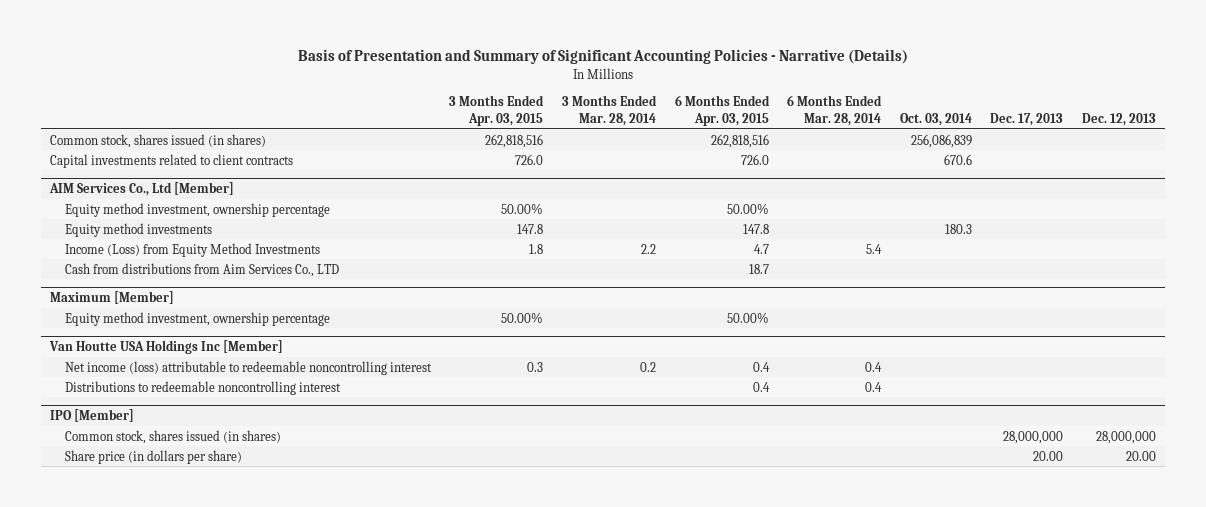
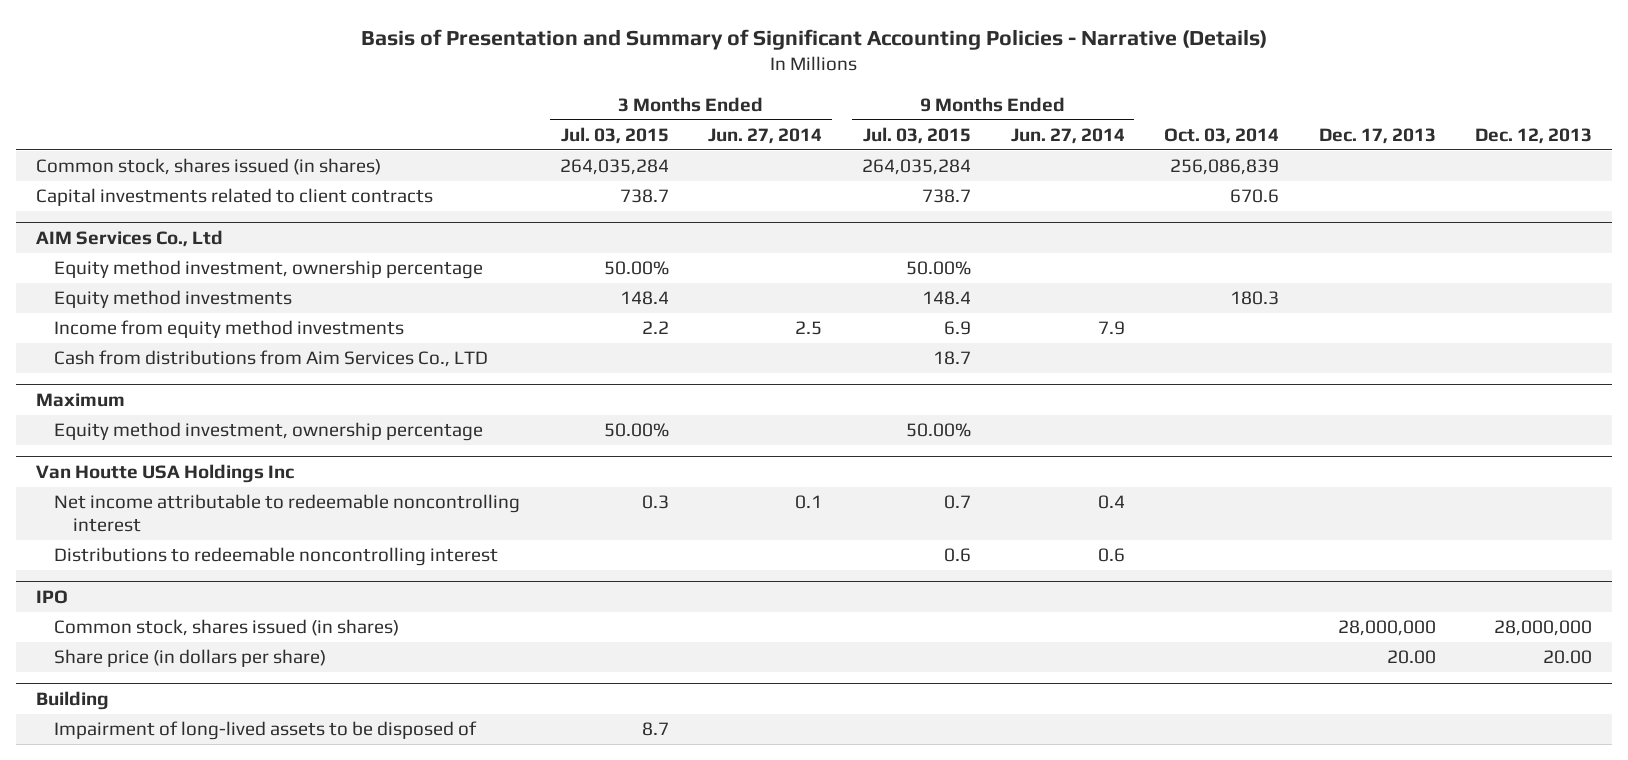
- | 3 Months Ended Apr. 03, 2015 | 3 Months Ended Mar. 28, 2014 | 6 Months Ended Apr. 03, 2015 | 6 Months Ended Mar. 28, 2014 | Oct. 03, 2014 | Dec. 17, 2013 | Dec. 12, 2013
+ | 3 Months Ended Jul. 03, 2015 | 3 Months Ended Jun. 27, 2014 | 9 Months Ended Jul. 03, 2015 | 9 Months Ended Jun. 27, 2014 | Oct. 03, 2014 | Dec. 17, 2013 | Dec. 12, 2013
- AIM Services Co., Ltd [Member]
+ AIM Services Co., Ltd
- Income (Loss) from Equity Method Investments | 1.8 | 2.2 | 4.7 | 5.4 | | |
+ Income from equity method investments | 2.2 | 2.5 | 6.9 | 7.9 | | |
- Maximum [Member]
+ Maximum
- Van Houtte USA Holdings Inc [Member]
- Net income (loss) attributable to redeemable noncontrolling interest | 0.3 | 0.2 | 0.4 | 0.4 | | |
+ Van Houtte USA Holdings Inc
+ Net income attributable to redeemable noncontrolling interest | 0.3 | 0.1 | 0.7 | 0.4 | | |
- IPO [Member]
+ IPO
+ Building
+ Impairment of long-lived assets to be disposed of | 8.7 | | | | | |

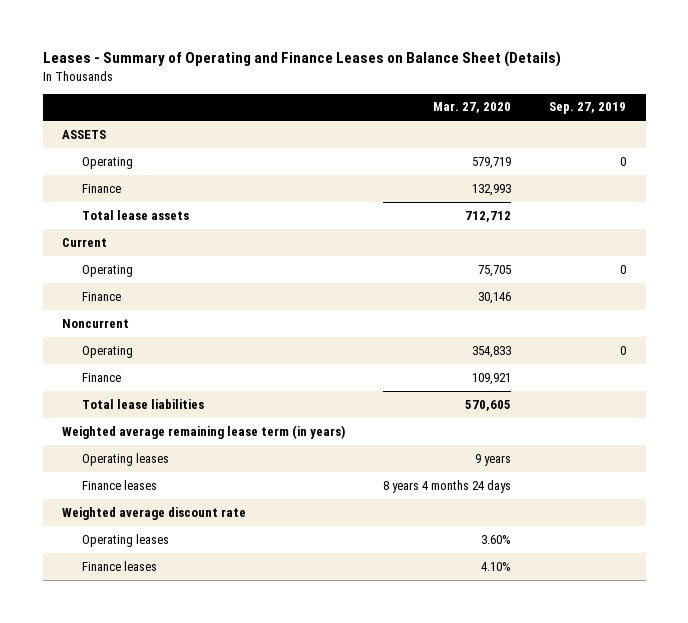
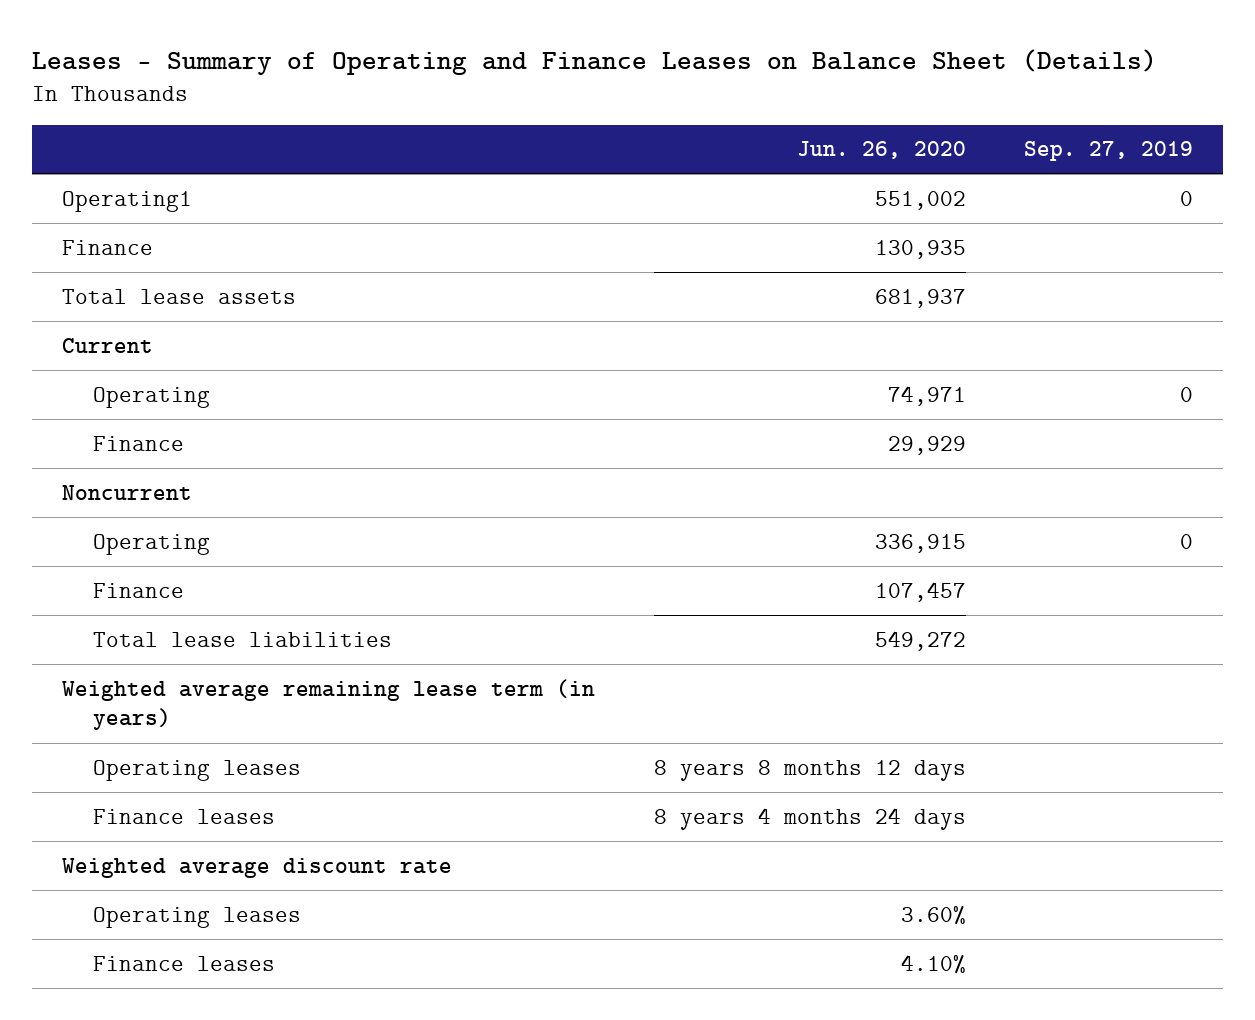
- | Mar. 27, 2020 | Sep. 27, 2019
+ | Jun. 26, 2020 | Sep. 27, 2019
- ASSETS
- Operating | 579,719 | 0
+ Operating1 | 551,002 | 0

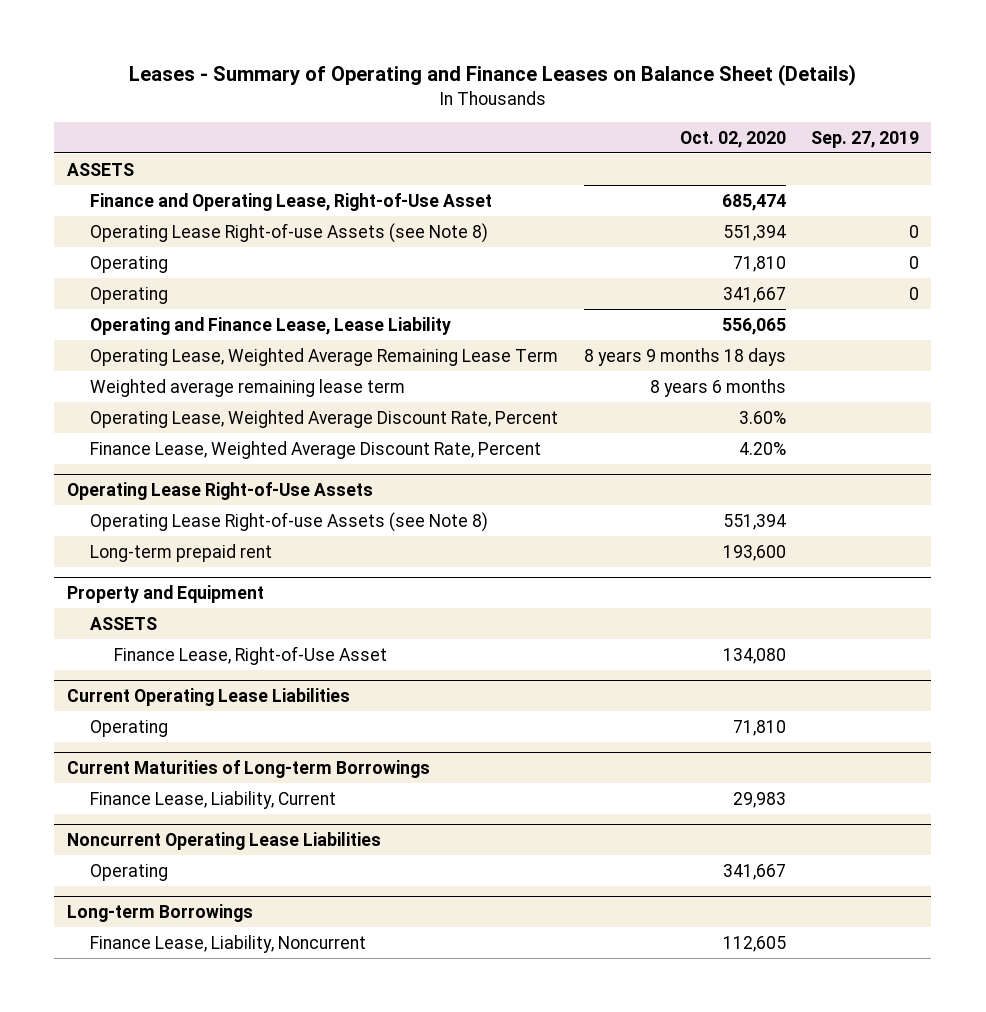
- | Jun. 26, 2020 | Sep. 27, 2019
+ | Oct. 02, 2020 | Sep. 27, 2019
- Operating1 | 551,002 | 0
- Finance | 130,935 |
- Total lease assets | 681,937 |
- Current
+ ASSETS
+ Finance and Operating Lease, Right-of-Use Asset | 685,474 |
+ Operating Lease Right-of-use Assets (see Note 8) | 551,394 | 0
- Finance | 29,929 |
- Noncurrent
- Finance | 107,457 |
- Total lease liabilities | 549,272 |
- Weighted average remaining lease term (in years)
- Operating leases | 8 years 8 months 12 days |
- Finance leases | 8 years 4 months 24 days |
- Weighted average discount rate
- Operating leases | 3.60% |
- Finance leases | 4.10% |
+ Operating and Finance Lease, Lease Liability | 556,065 |
+ Operating Lease, Weighted Average Remaining Lease Term | 8 years 9 months 18 days |
+ Weighted average remaining lease term | 8 years 6 months |
+ Operating Lease, Weighted Average Discount Rate, Percent | 3.60% |
+ Finance Lease, Weighted Average Discount Rate, Percent | 4.20% |
+ Operating Lease Right-of-Use Assets
+ Operating Lease Right-of-use Assets (see Note 8) | 551,394 |
+ Long-term prepaid rent | 193,600 |
+ Property and Equipment
+ ASSETS
+ Finance Lease, Right-of-Use Asset | 134,080 |
+ Current Operating Lease Liabilities
+ Operating | 71,810 |
+ Current Maturities of Long-term Borrowings
+ Finance Lease, Liability, Current | 29,983 |
+ Noncurrent Operating Lease Liabilities
+ Operating | 341,667 |
+ Long-term Borrowings
+ Finance Lease, Liability, Noncurrent | 112,605 |

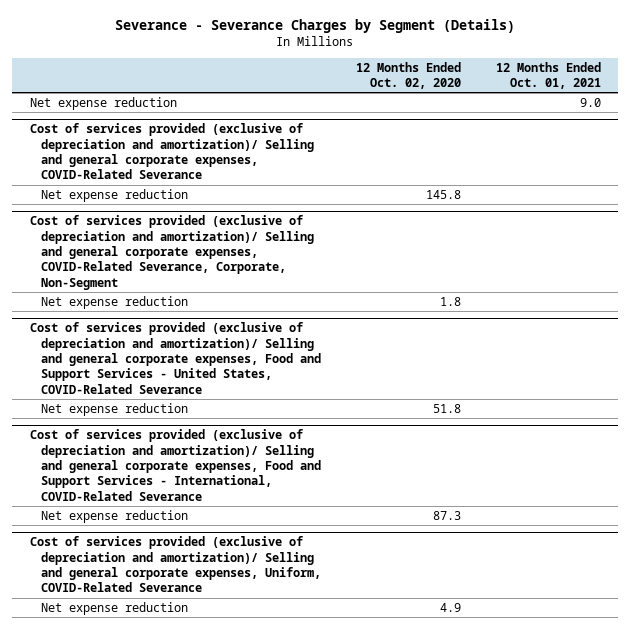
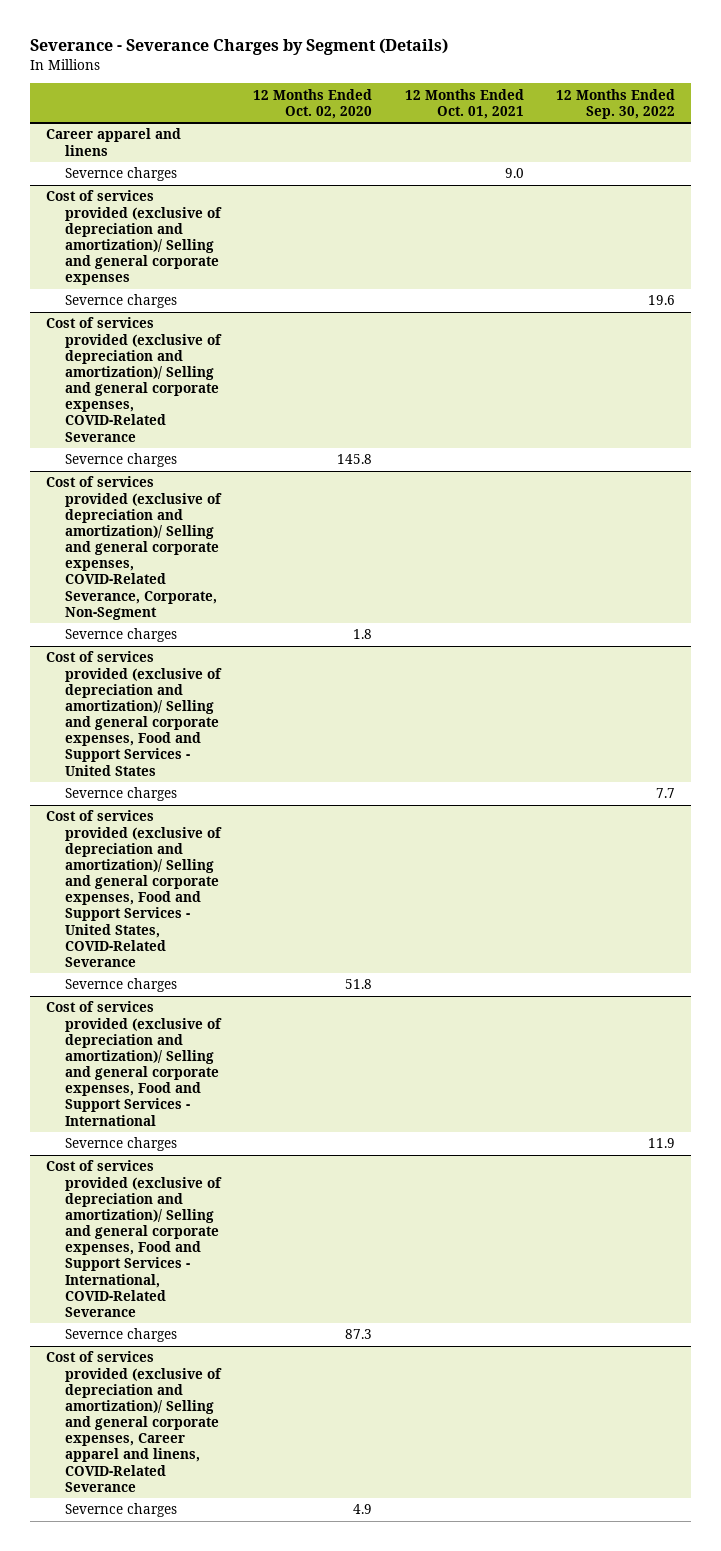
- | 12 Months Ended Oct. 02, 2020 | 12 Months Ended Oct. 01, 2021
+ | 12 Months Ended Oct. 02, 2020 | 12 Months Ended Oct. 01, 2021 | 12 Months Ended Sep. 30, 2022
- Net expense reduction | | 9.0
+ Career apparel and linens
+ Severnce charges | | 9.0 |
+ Cost of services provided (exclusive of depreciation and amortization)/ Selling and general corporate expenses
+ Severnce charges | | | 19.6
@ Cost of services provided (exclusive of depreciation and amortization)/ Selling and general corporate expenses, COVID-Related Severance
- Net expense reduction | 145.8 |
+ Severnce charges | 145.8 | |
@ Cost of services provided (exclusive of depreciation and amortization)/ Selling and general corporate expenses, COVID-Related Severance, Corporate, Non-Segment
- Net expense reduction | 1.8 |
+ Severnce charges | 1.8 | |
+ Cost of services provided (exclusive of depreciation and amortization)/ Selling and general corporate expenses, Food and Support Services - United States
+ Severnce charges | | | 7.7
@ Cost of services provided (exclusive of depreciation and amortization)/ Selling and general corporate expenses, Food and Support Services - United States, COVID-Related Severance
- Net expense reduction | 51.8 |
+ Severnce charges | 51.8 | |
+ Cost of services provided (exclusive of depreciation and amortization)/ Selling and general corporate expenses, Food and Support Services - International
+ Severnce charges | | | 11.9
@ Cost of services provided (exclusive of depreciation and amortization)/ Selling and general corporate expenses, Food and Support Services - International, COVID-Related Severance
- Net expense reduction | 87.3 |
- Cost of services provided (exclusive of depreciation and amortization)/ Selling and general corporate expenses, Uniform, COVID-Related Severance
- Net expense reduction | 4.9 |
@ Cost of services provided (exclusive of depreciation and amortization)/ Selling and general corporate expenses, Food and Support Services - International, COVID-Related Severance
+ Severnce charges | 87.3 | |
+ Cost of services provided (exclusive of depreciation and amortization)/ Selling and general corporate expenses, Career apparel and linens, COVID-Related Severance
+ Severnce charges | 4.9 | |

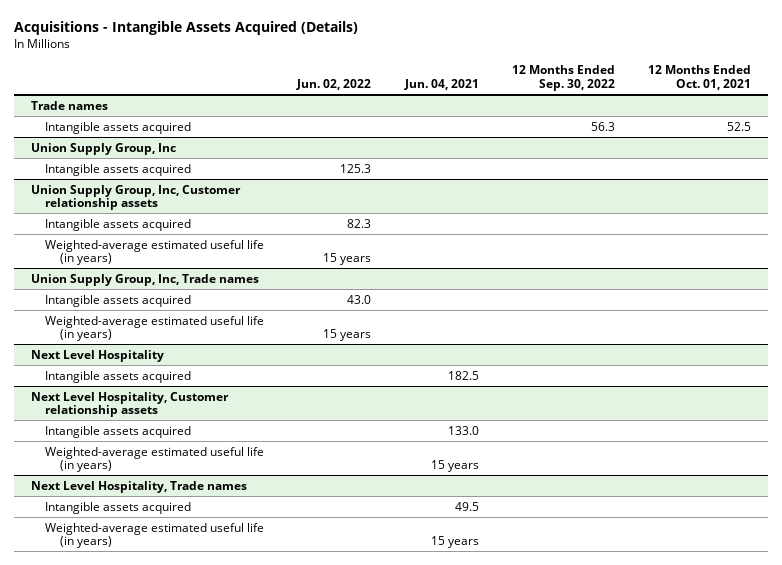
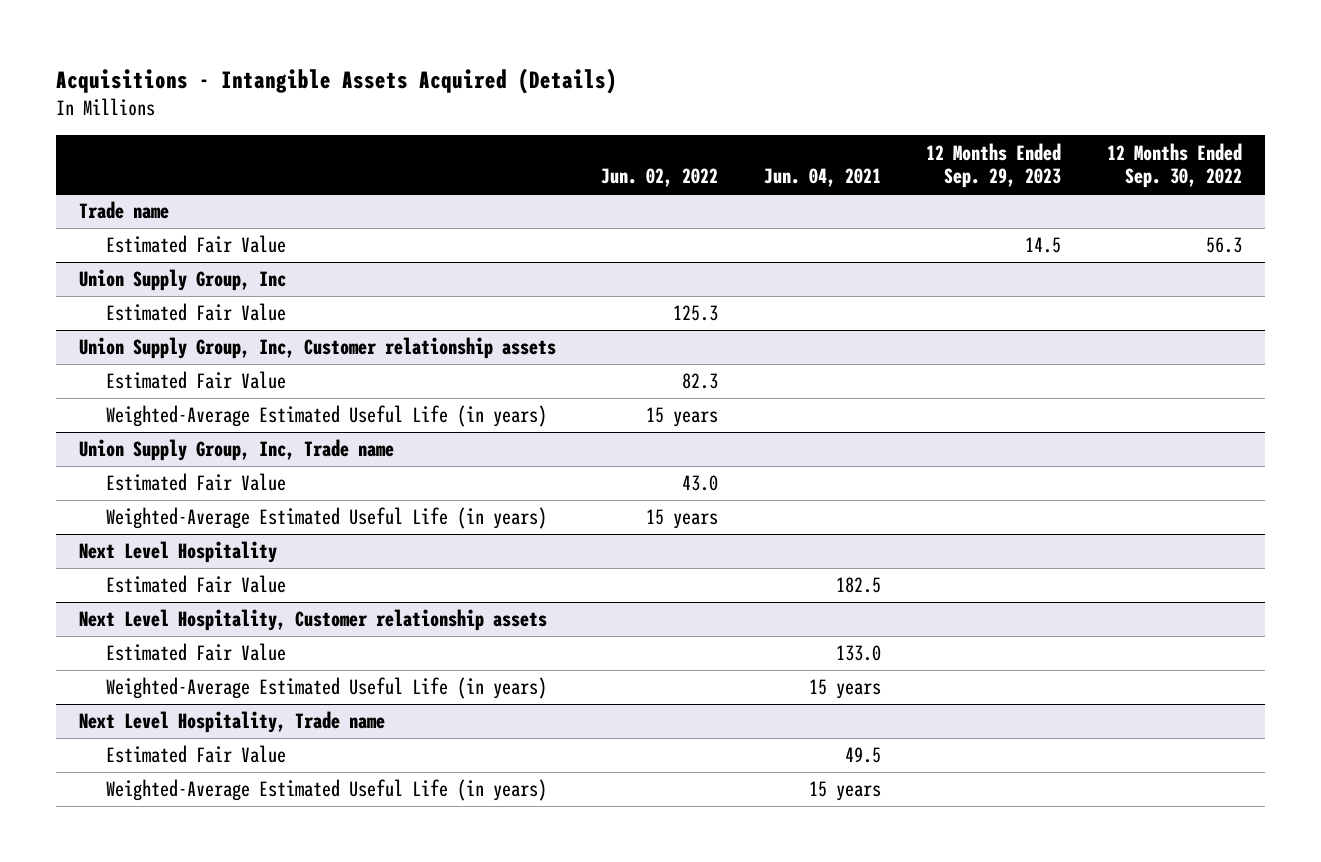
- | Jun. 02, 2022 | Jun. 04, 2021 | 12 Months Ended Sep. 30, 2022 | 12 Months Ended Oct. 01, 2021
+ | Jun. 02, 2022 | Jun. 04, 2021 | 12 Months Ended Sep. 29, 2023 | 12 Months Ended Sep. 30, 2022
- Trade names
- Intangible assets acquired | | | 56.3 | 52.5
+ Trade name
+ Estimated Fair Value | | | 14.5 | 56.3
@ Union Supply Group, Inc
- Intangible assets acquired | 125.3 | | |
+ Estimated Fair Value | 125.3 | | |
@ Union Supply Group, Inc, Customer relationship assets
- Intangible assets acquired | 82.3 | | |
- Weighted-average estimated useful life (in years) | 15 years | | |
- Union Supply Group, Inc, Trade names
- Intangible assets acquired | 43.0 | | |
- Weighted-average estimated useful life (in years) | 15 years | | |
@ Union Supply Group, Inc, Customer relationship assets
+ Estimated Fair Value | 82.3 | | |
+ Weighted-Average Estimated Useful Life (in years) | 15 years | | |
+ Union Supply Group, Inc, Trade name
+ Estimated Fair Value | 43.0 | | |
+ Weighted-Average Estimated Useful Life (in years) | 15 years | | |
@ Next Level Hospitality
- Intangible assets acquired | | 182.5 | |
+ Estimated Fair Value | | 182.5 | |
@ Next Level Hospitality, Customer relationship assets
- Intangible assets acquired | | 133.0 | |
- Weighted-average estimated useful life (in years) | | 15 years | |
- Next Level Hospitality, Trade names
- Intangible assets acquired | | 49.5 | |
- Weighted-average estimated useful life (in years) | | 15 years | |
@ Next Level Hospitality, Customer relationship assets
+ Estimated Fair Value | | 133.0 | |
+ Weighted-Average Estimated Useful Life (in years) | | 15 years | |
+ Next Level Hospitality, Trade name
+ Estimated Fair Value | | 49.5 | |
+ Weighted-Average Estimated Useful Life (in years) | | 15 years | |

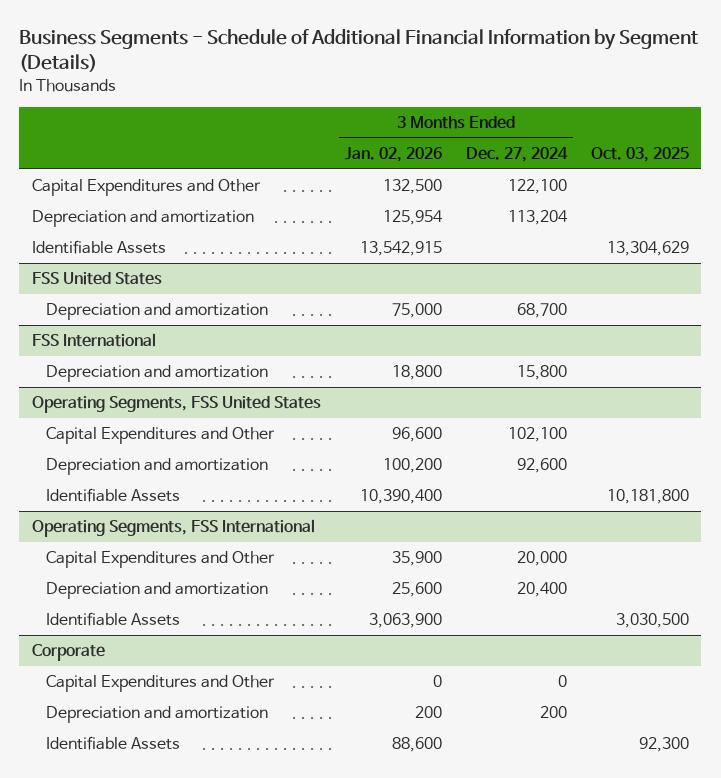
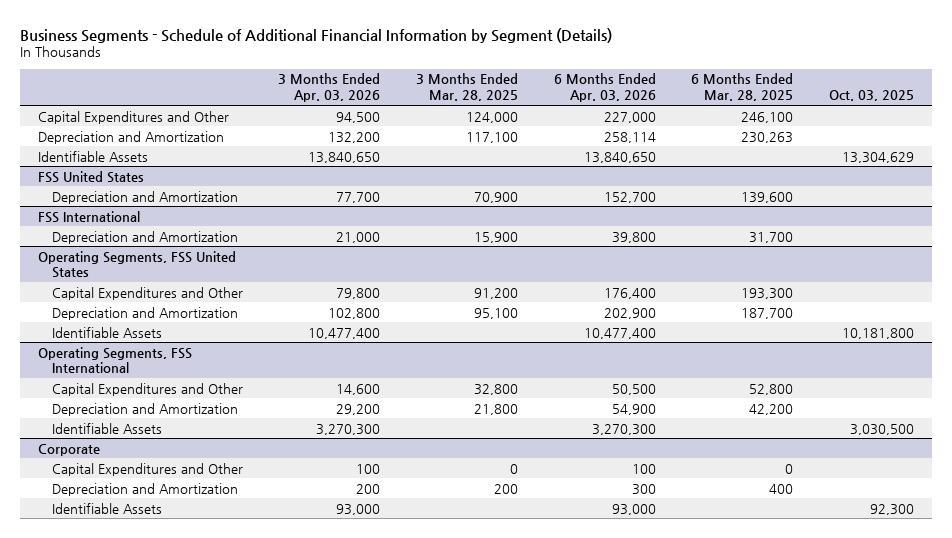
- | 3 Months Ended Jan. 02, 2026 | 3 Months Ended Dec. 27, 2024 | Oct. 03, 2025
+ | 3 Months Ended Apr. 03, 2026 | 3 Months Ended Mar. 28, 2025 | 6 Months Ended Apr. 03, 2026 | 6 Months Ended Mar. 28, 2025 | Oct. 03, 2025
- Depreciation and amortization | 125,954 | 113,204 |
+ Depreciation and Amortization | 132,200 | 117,100 | 258,114 | 230,263 |
@ FSS United States
- Depreciation and amortization | 75,000 | 68,700 |
+ Depreciation and Amortization | 77,700 | 70,900 | 152,700 | 139,600 |
@ FSS International
- Depreciation and amortization | 18,800 | 15,800 |
+ Depreciation and Amortization | 21,000 | 15,900 | 39,800 | 31,700 |
@ Operating Segments, FSS United States
- Depreciation and amortization | 100,200 | 92,600 |
+ Depreciation and Amortization | 102,800 | 95,100 | 202,900 | 187,700 |
@ Operating Segments, FSS International
- Depreciation and amortization | 25,600 | 20,400 |
+ Depreciation and Amortization | 29,200 | 21,800 | 54,900 | 42,200 |
@ Corporate
- Depreciation and amortization | 200 | 200 |
+ Depreciation and Amortization | 200 | 200 | 300 | 400 |

